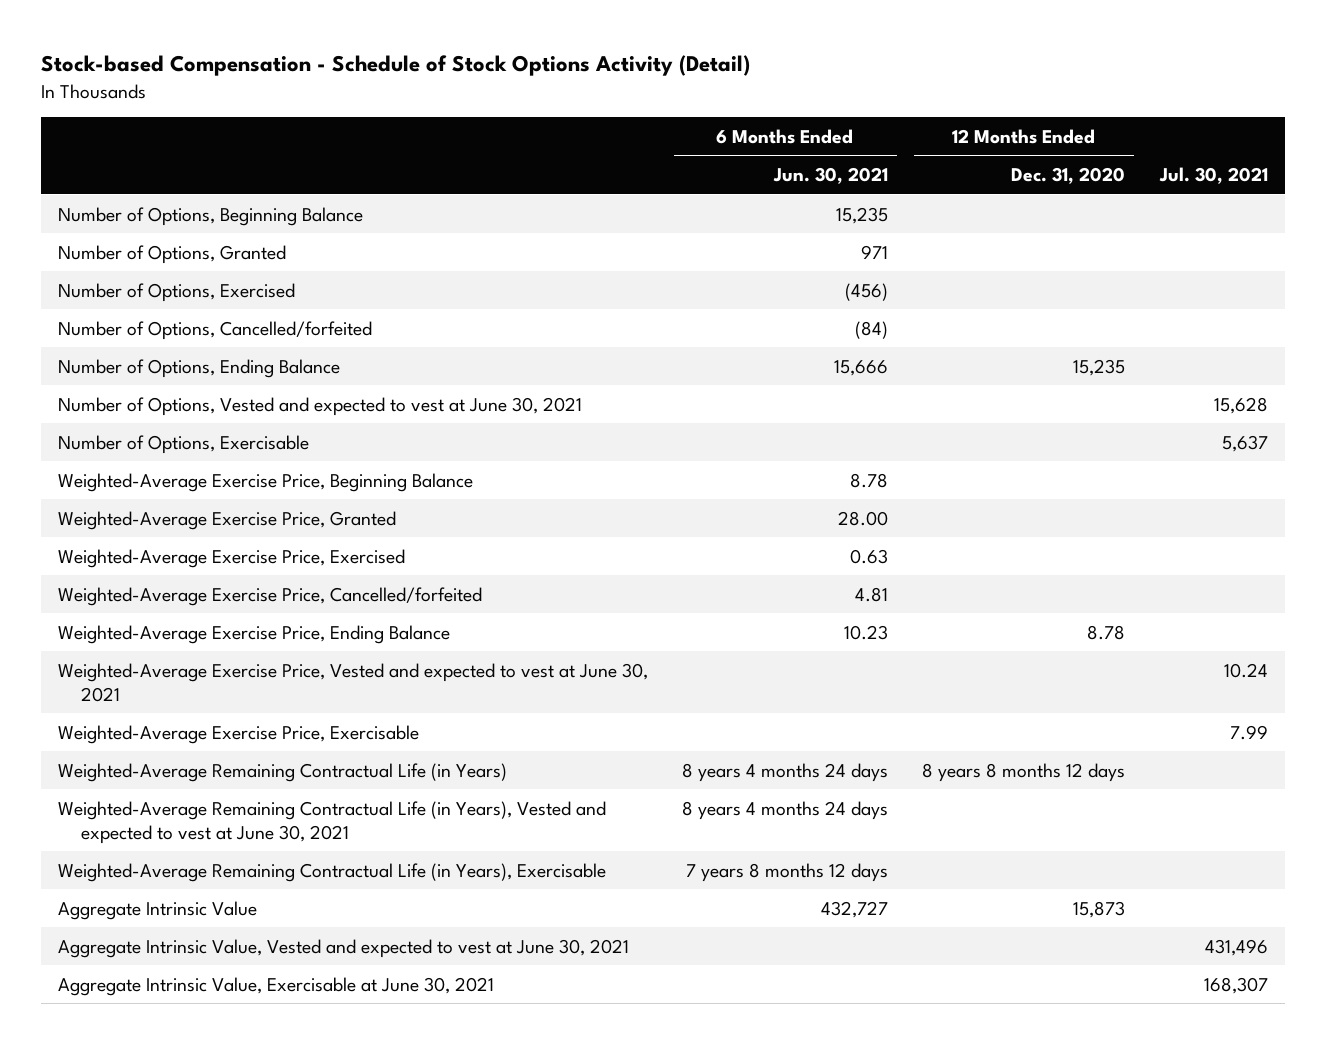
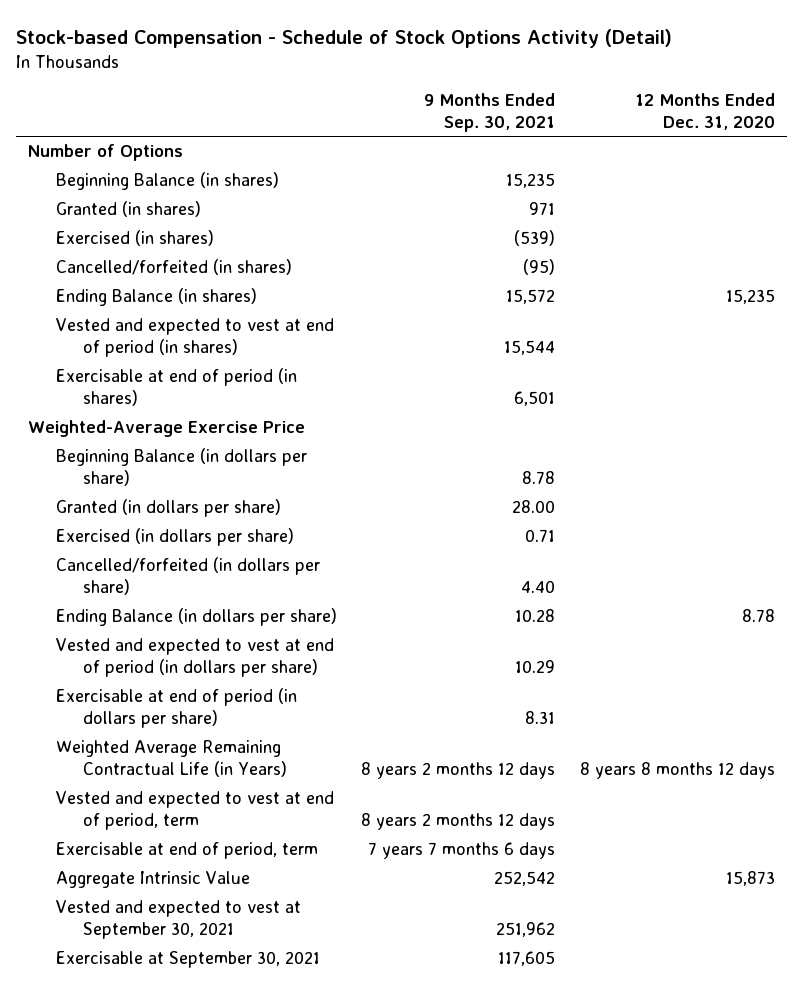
- | 6 Months Ended Jun. 30, 2021 | 12 Months Ended Dec. 31, 2020 | Jul. 30, 2021
+ | 9 Months Ended Sep. 30, 2021 | 12 Months Ended Dec. 31, 2020
- Number of Options, Beginning Balance | 15,235 | |
- Number of Options, Granted | 971 | |
- Number of Options, Exercised | (456) | |
- Number of Options, Cancelled/forfeited | (84) | |
- Number of Options, Ending Balance | 15,666 | 15,235 |
- Number of Options, Vested and expected to vest at June 30, 2021 | | | 15,628
- Number of Options, Exercisable | | | 5,637
- Weighted-Average Exercise Price, Beginning Balance | 8.78 | |
- Weighted-Average Exercise Price, Granted | 28.00 | |
- Weighted-Average Exercise Price, Exercised | 0.63 | |
- Weighted-Average Exercise Price, Cancelled/forfeited | 4.81 | |
- Weighted-Average Exercise Price, Ending Balance | 10.23 | 8.78 |
- Weighted-Average Exercise Price, Vested and expected to vest at June 30, 2021 | | | 10.24
- Weighted-Average Exercise Price, Exercisable | | | 7.99
- Weighted-Average Remaining Contractual Life (in Years) | 8 years 4 months 24 days | 8 years 8 months 12 days |
- Weighted-Average Remaining Contractual Life (in Years), Vested and expected to vest at June 30, 2021 | 8 years 4 months 24 days | |
- Weighted-Average Remaining Contractual Life (in Years), Exercisable | 7 years 8 months 12 days | |
+ Number of Options
+ Beginning Balance (in shares) | 15,235 |
+ Granted (in shares) | 971 |
+ Exercised (in shares) | (539) |
+ Cancelled/forfeited (in shares) | (95) |
+ Ending Balance (in shares) | 15,572 | 15,235
+ Vested and expected to vest at end of period (in shares) | 15,544 |
+ Exercisable at end of period (in shares) | 6,501 |
+ Weighted-Average Exercise Price
+ Beginning Balance (in dollars per share) | 8.78 |
+ Granted (in dollars per share) | 28.00 |
+ Exercised (in dollars per share) | 0.71 |
+ Cancelled/forfeited (in dollars per share) | 4.40 |
+ Ending Balance (in dollars per share) | 10.28 | 8.78
+ Vested and expected to vest at end of period (in dollars per share) | 10.29 |
+ Exercisable at end of period (in dollars per share) | 8.31 |
+ Weighted Average Remaining Contractual Life (in Years) | 8 years 2 months 12 days | 8 years 8 months 12 days
+ Vested and expected to vest at end of period, term | 8 years 2 months 12 days |
+ Exercisable at end of period, term | 7 years 7 months 6 days |
- Aggregate Intrinsic Value, Vested and expected to vest at June 30, 2021 | | | 431,496
- Aggregate Intrinsic Value, Exercisable at June 30, 2021 | | | 168,307
+ Vested and expected to vest at September 30, 2021 | 251,962 |
+ Exercisable at September 30, 2021 | 117,605 |

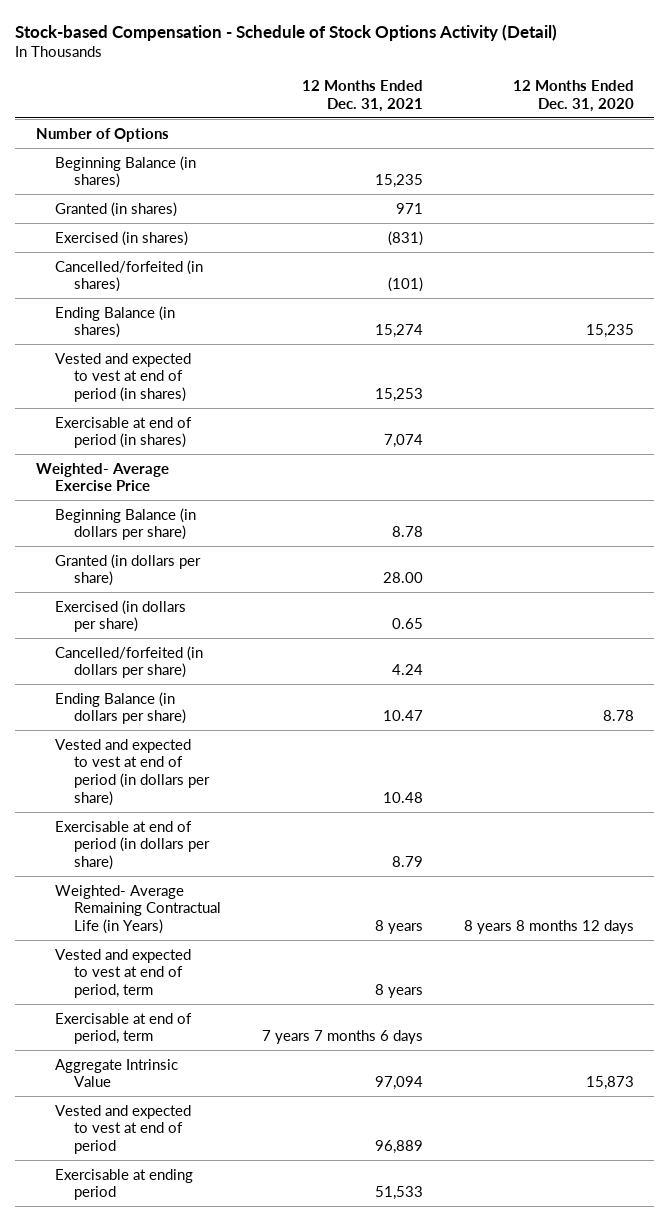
- | 9 Months Ended Sep. 30, 2021 | 12 Months Ended Dec. 31, 2020
+ | 12 Months Ended Dec. 31, 2021 | 12 Months Ended Dec. 31, 2020
- Weighted-Average Exercise Price
+ Weighted- Average Exercise Price
- Weighted Average Remaining Contractual Life (in Years) | 8 years 2 months 12 days | 8 years 8 months 12 days
+ Weighted- Average Remaining Contractual Life (in Years) | 8 years | 8 years 8 months 12 days
- Vested and expected to vest at September 30, 2021 | 251,962 |
- Exercisable at September 30, 2021 | 117,605 |
+ Vested and expected to vest at end of period | 96,889 |
+ Exercisable at ending period | 51,533 |

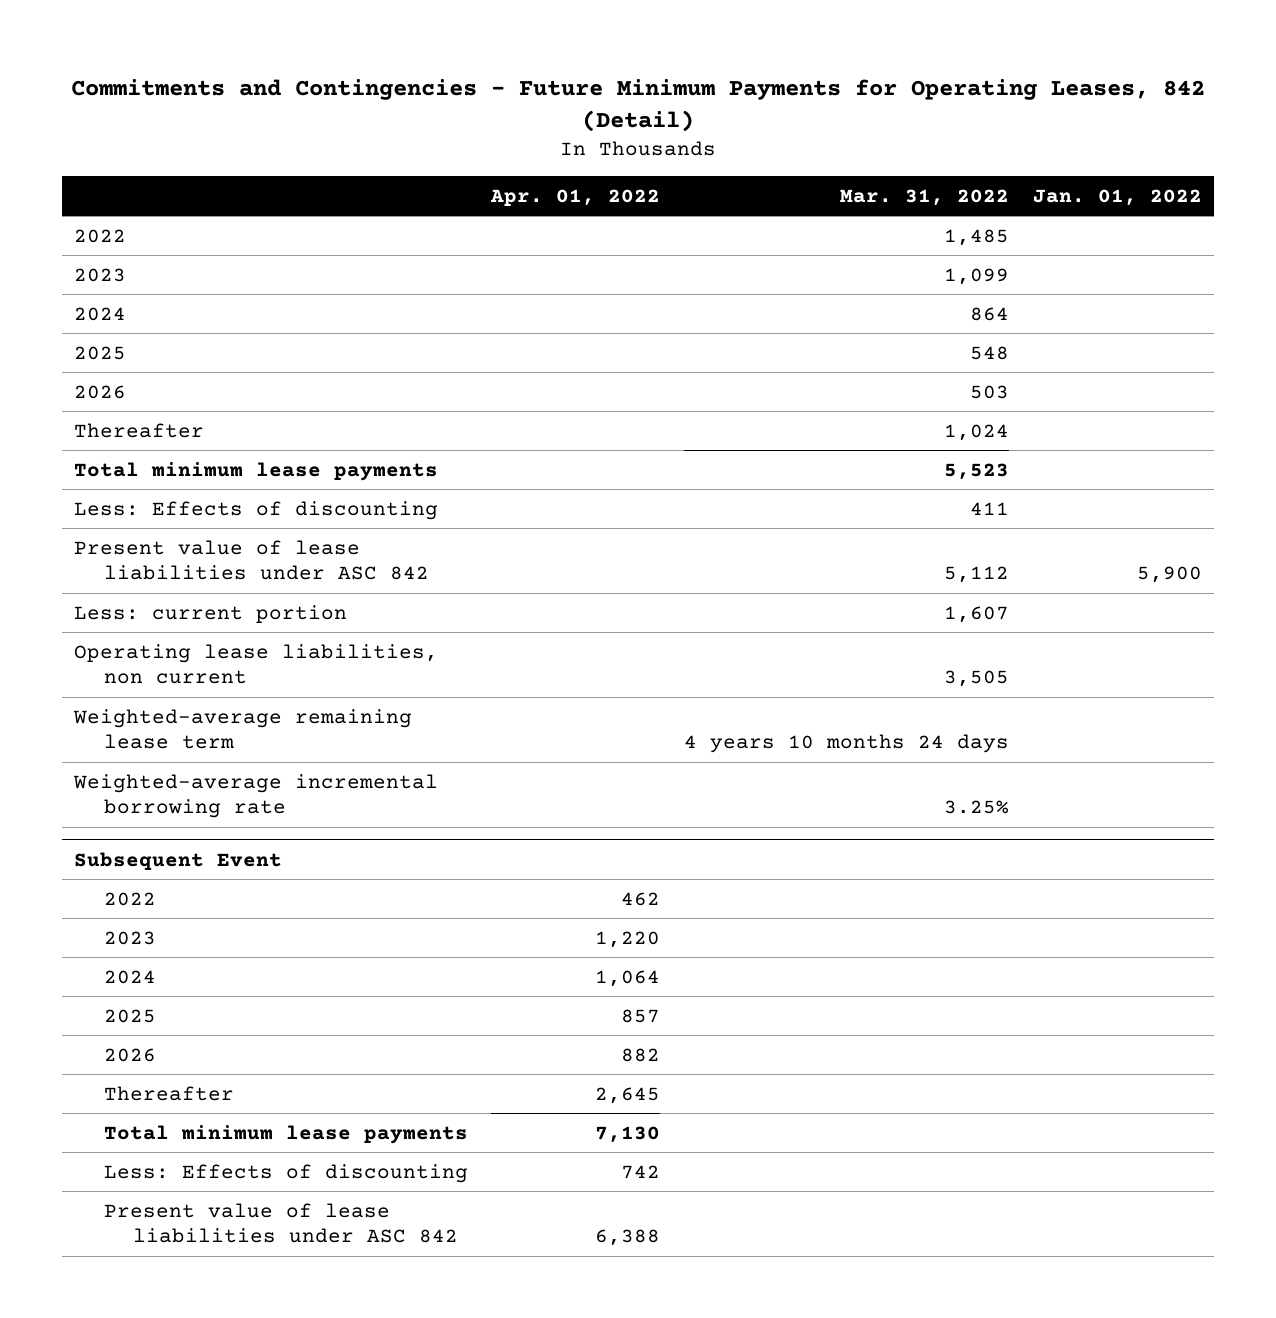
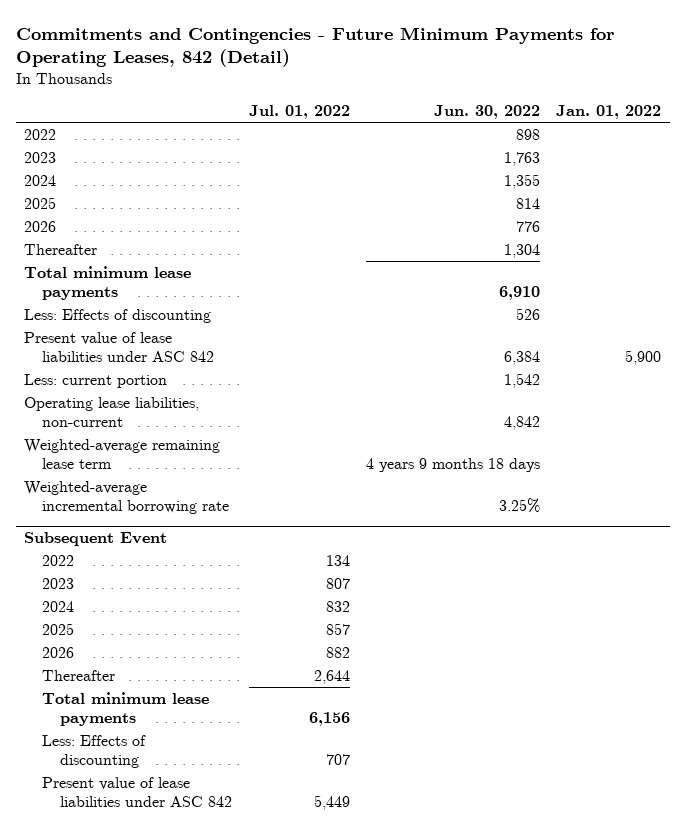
- | Apr. 01, 2022 | Mar. 31, 2022 | Jan. 01, 2022
+ | Jul. 01, 2022 | Jun. 30, 2022 | Jan. 01, 2022
- Operating lease liabilities, non current | | 3,505 |
+ Operating lease liabilities, non-current | | 4,842 |

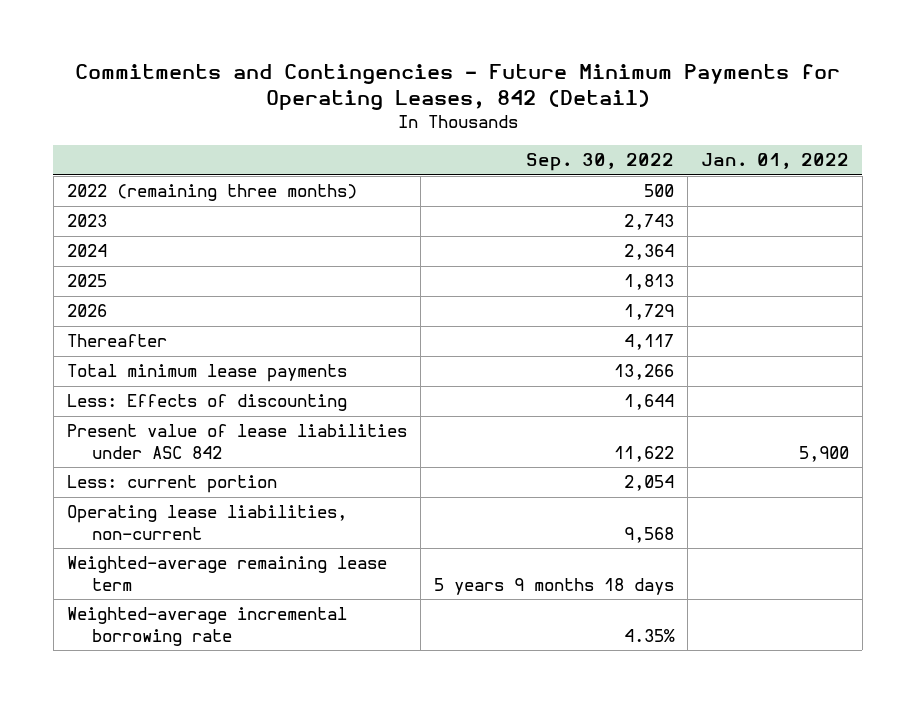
- | Jul. 01, 2022 | Jun. 30, 2022 | Jan. 01, 2022
+ | Sep. 30, 2022 | Jan. 01, 2022
- 2022 | | 898 |
+ 2022 (remaining three months) | 500 |
- Subsequent Event
- 2022 | 134 | |
- 2023 | 807 | |
- 2024 | 832 | |
- 2025 | 857 | |
- 2026 | 882 | |
- Thereafter | 2,644 | |
- Total minimum lease payments | 6,156 | |
- Less: Effects of discounting | 707 | |
- Present value of lease liabilities under ASC 842 | 5,449 | |

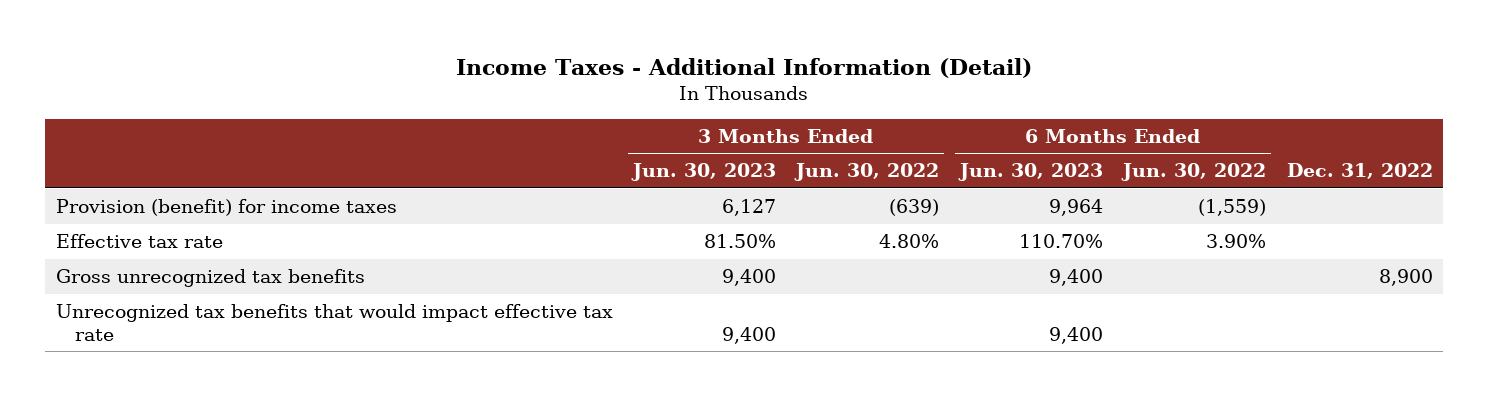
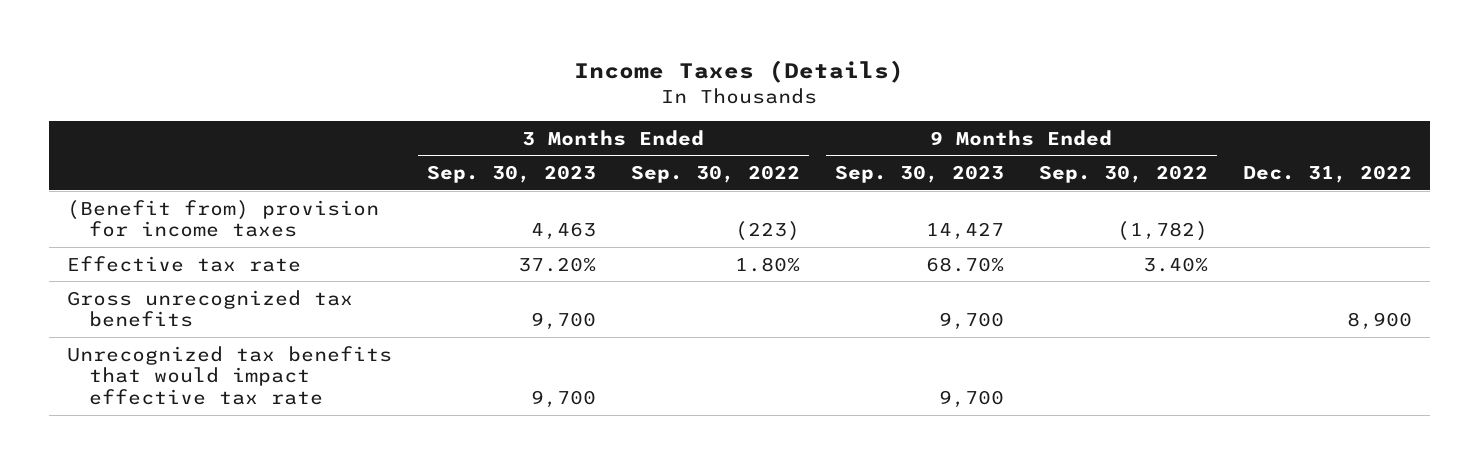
- Income Taxes - Additional Information (Detail)
+ Income Taxes (Details)
- | 3 Months Ended Jun. 30, 2023 | 3 Months Ended Jun. 30, 2022 | 6 Months Ended Jun. 30, 2023 | 6 Months Ended Jun. 30, 2022 | Dec. 31, 2022
+ | 3 Months Ended Sep. 30, 2023 | 3 Months Ended Sep. 30, 2022 | 9 Months Ended Sep. 30, 2023 | 9 Months Ended Sep. 30, 2022 | Dec. 31, 2022
- Provision (benefit) for income taxes | 6,127 | (639) | 9,964 | (1,559) |
+ (Benefit from) provision for income taxes | 4,463 | (223) | 14,427 | (1,782) |

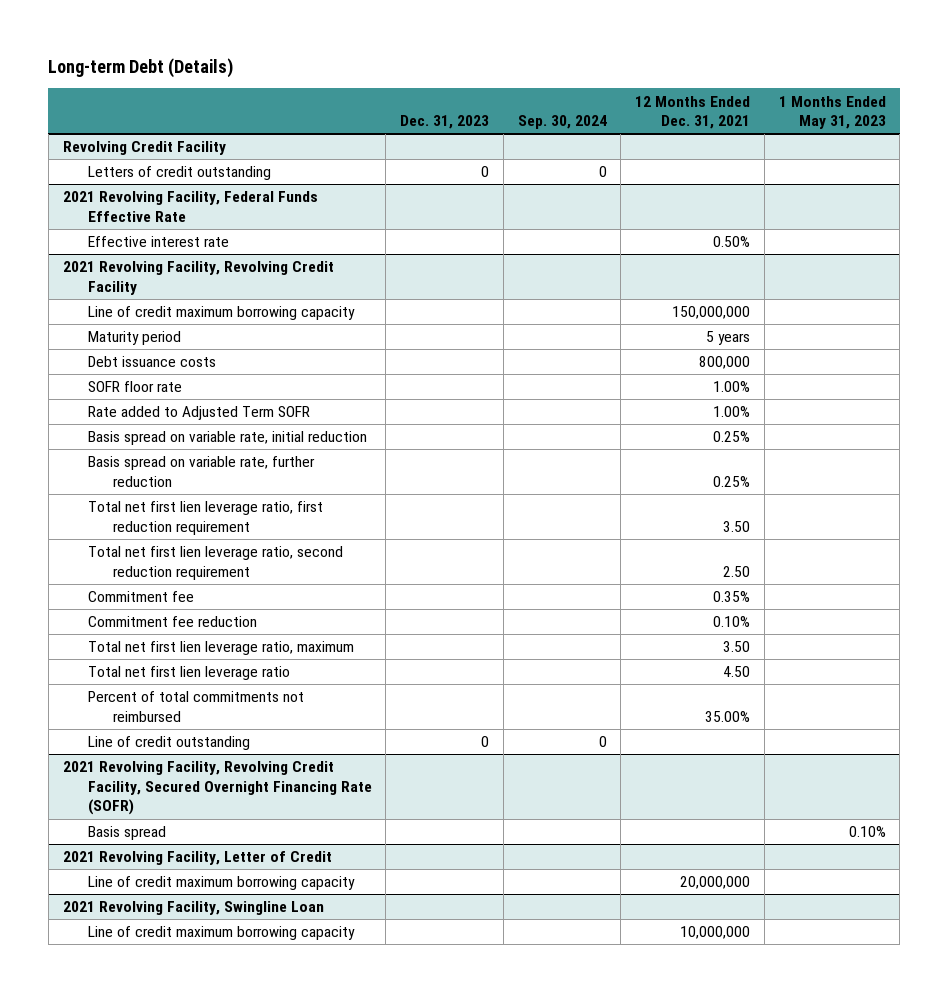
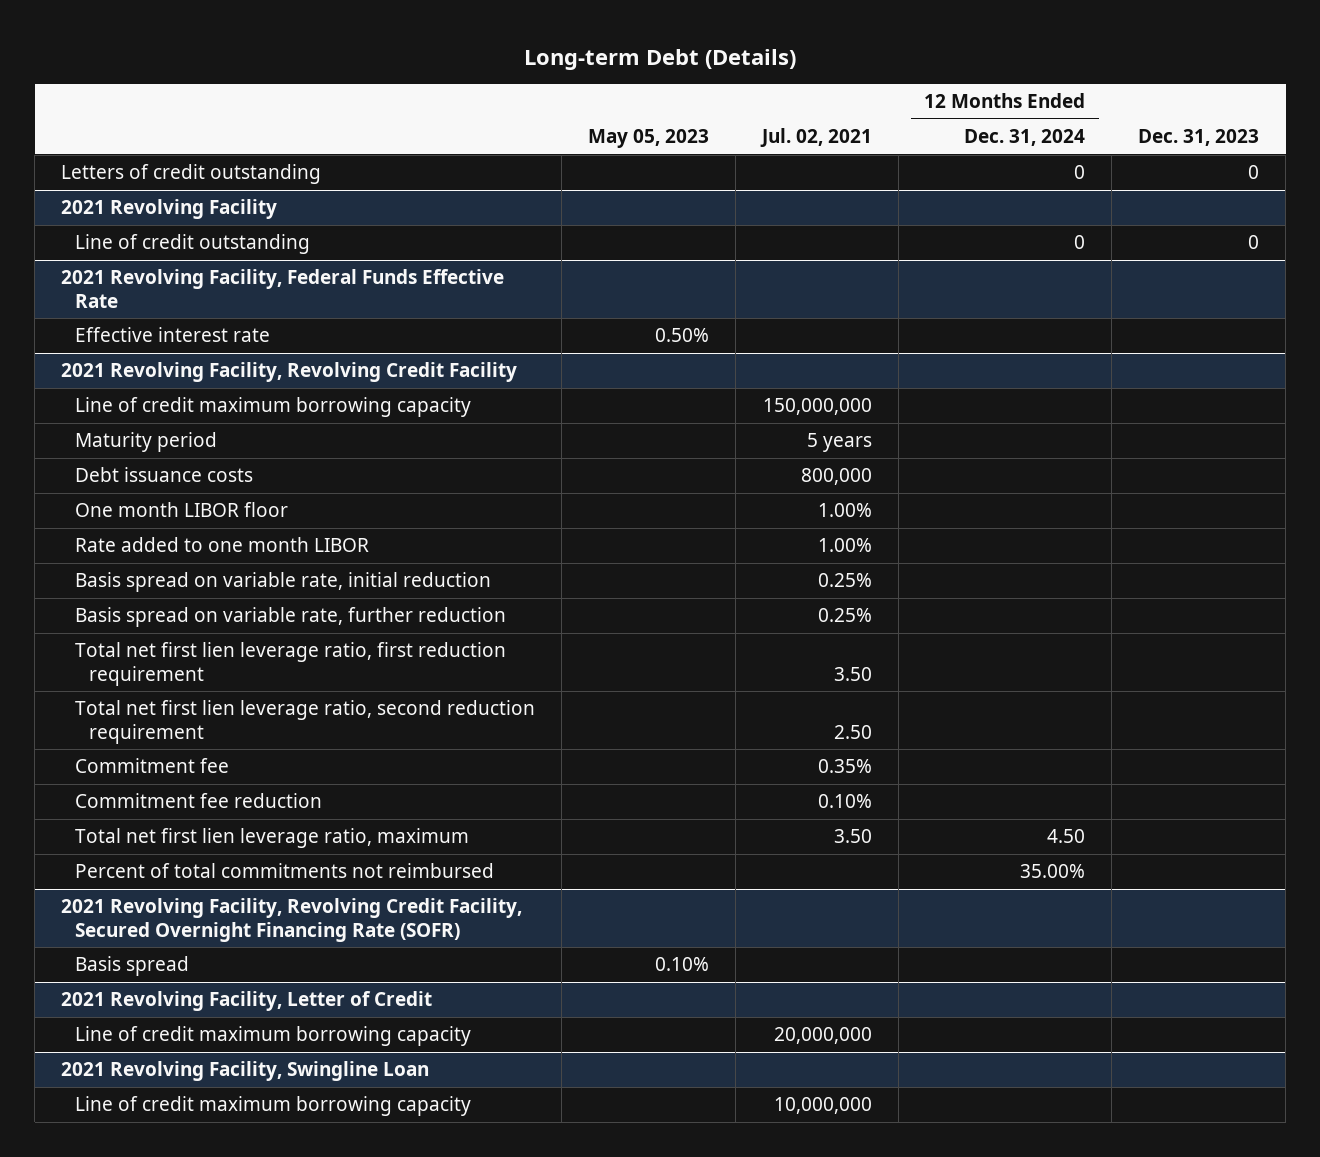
- | Dec. 31, 2023 | Sep. 30, 2024 | 12 Months Ended Dec. 31, 2021 | 1 Months Ended May 31, 2023
+ | May 05, 2023 | Jul. 02, 2021 | 12 Months Ended Dec. 31, 2024 | Dec. 31, 2023
- Revolving Credit Facility
- Letters of credit outstanding | 0 | 0 | |
+ Letters of credit outstanding | | | 0 | 0
+ 2021 Revolving Facility
+ Line of credit outstanding | | | 0 | 0
@ 2021 Revolving Facility, Revolving Credit Facility
- SOFR floor rate | | | 1.00% |
- Rate added to Adjusted Term SOFR | | | 1.00% |
+ One month LIBOR floor | | 1.00% | |
+ Rate added to one month LIBOR | | 1.00% | |
- Total net first lien leverage ratio | | | 4.50 |
- Line of credit outstanding | 0 | 0 | |

